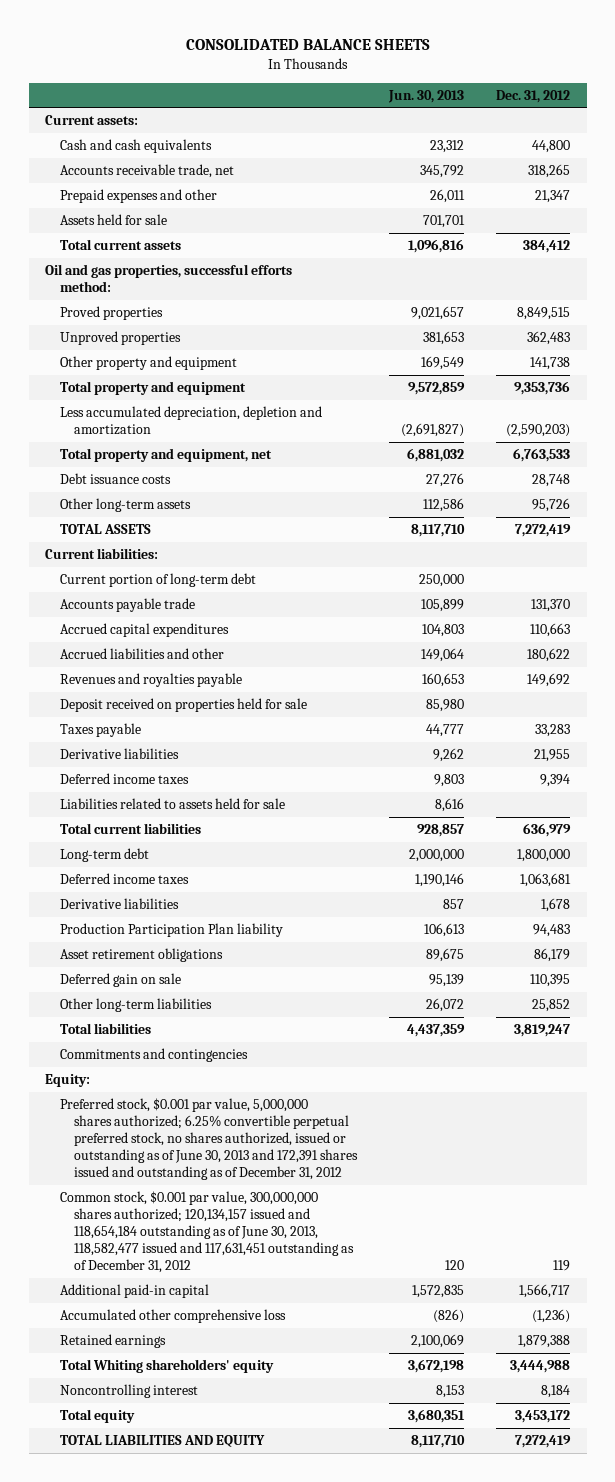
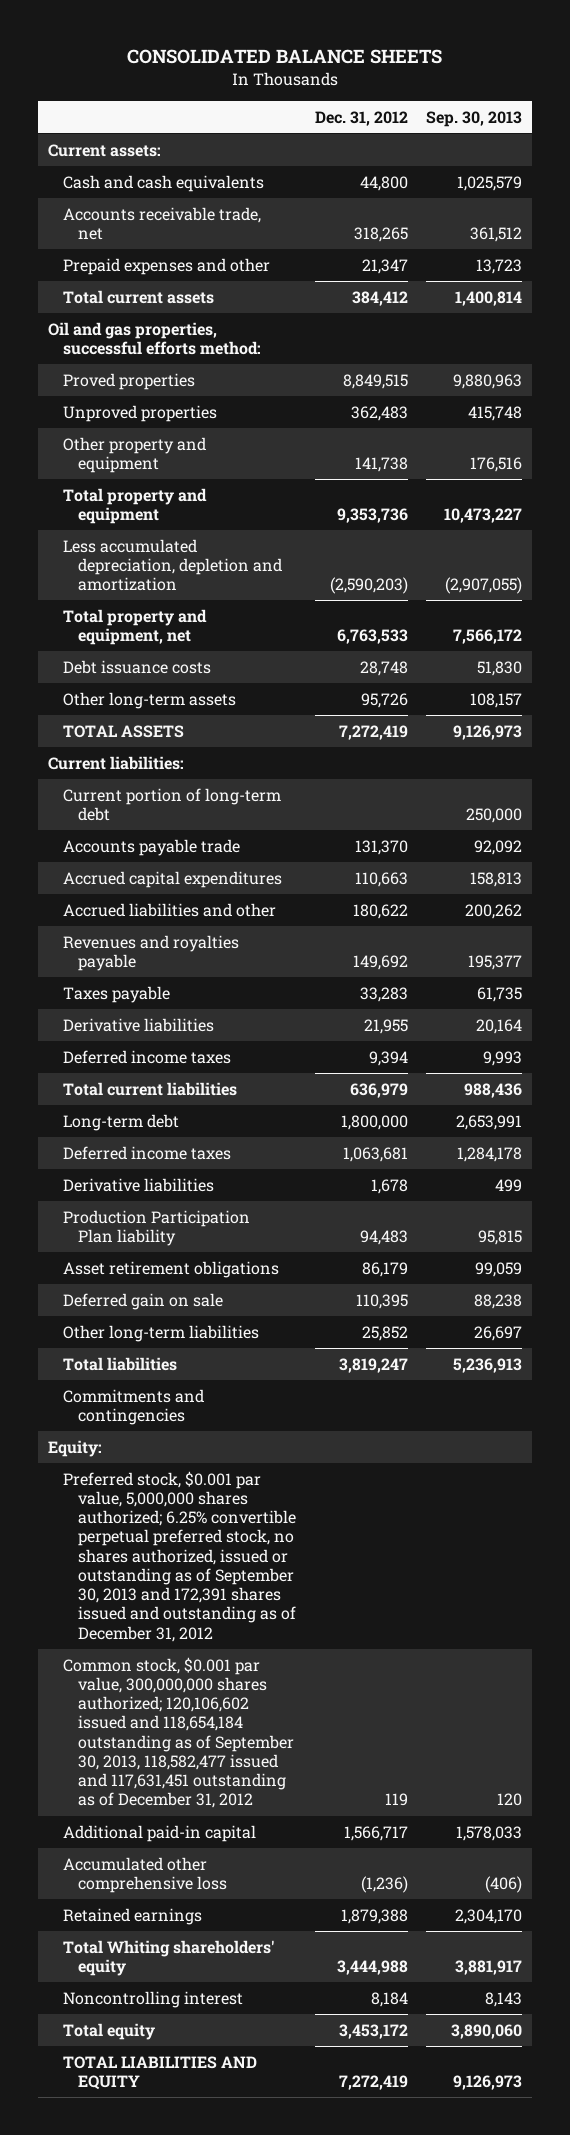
- | Jun. 30, 2013 | Dec. 31, 2012
+ | Dec. 31, 2012 | Sep. 30, 2013
- Assets held for sale | 701,701 |
- Deposit received on properties held for sale | 85,980 |
- Liabilities related to assets held for sale | 8,616 |
- Preferred stock, $0.001 par value, 5,000,000 shares authorized; 6.25% convertible perpetual preferred stock, no shares authorized, issued or outstanding as of June 30, 2013 and 172,391 shares issued and outstanding as of December 31, 2012
- Common stock, $0.001 par value, 300,000,000 shares authorized; 120,134,157 issued and 118,654,184 outstanding as of June 30, 2013, 118,582,477 issued and 117,631,451 outstanding as of December 31, 2012 | 120 | 119
+ Preferred stock, $0.001 par value, 5,000,000 shares authorized; 6.25% convertible perpetual preferred stock, no shares authorized, issued or outstanding as of September 30, 2013 and 172,391 shares issued and outstanding as of December 31, 2012
+ Common stock, $0.001 par value, 300,000,000 shares authorized; 120,106,602 issued and 118,654,184 outstanding as of September 30, 2013, 118,582,477 issued and 117,631,451 outstanding as of December 31, 2012 | 119 | 120

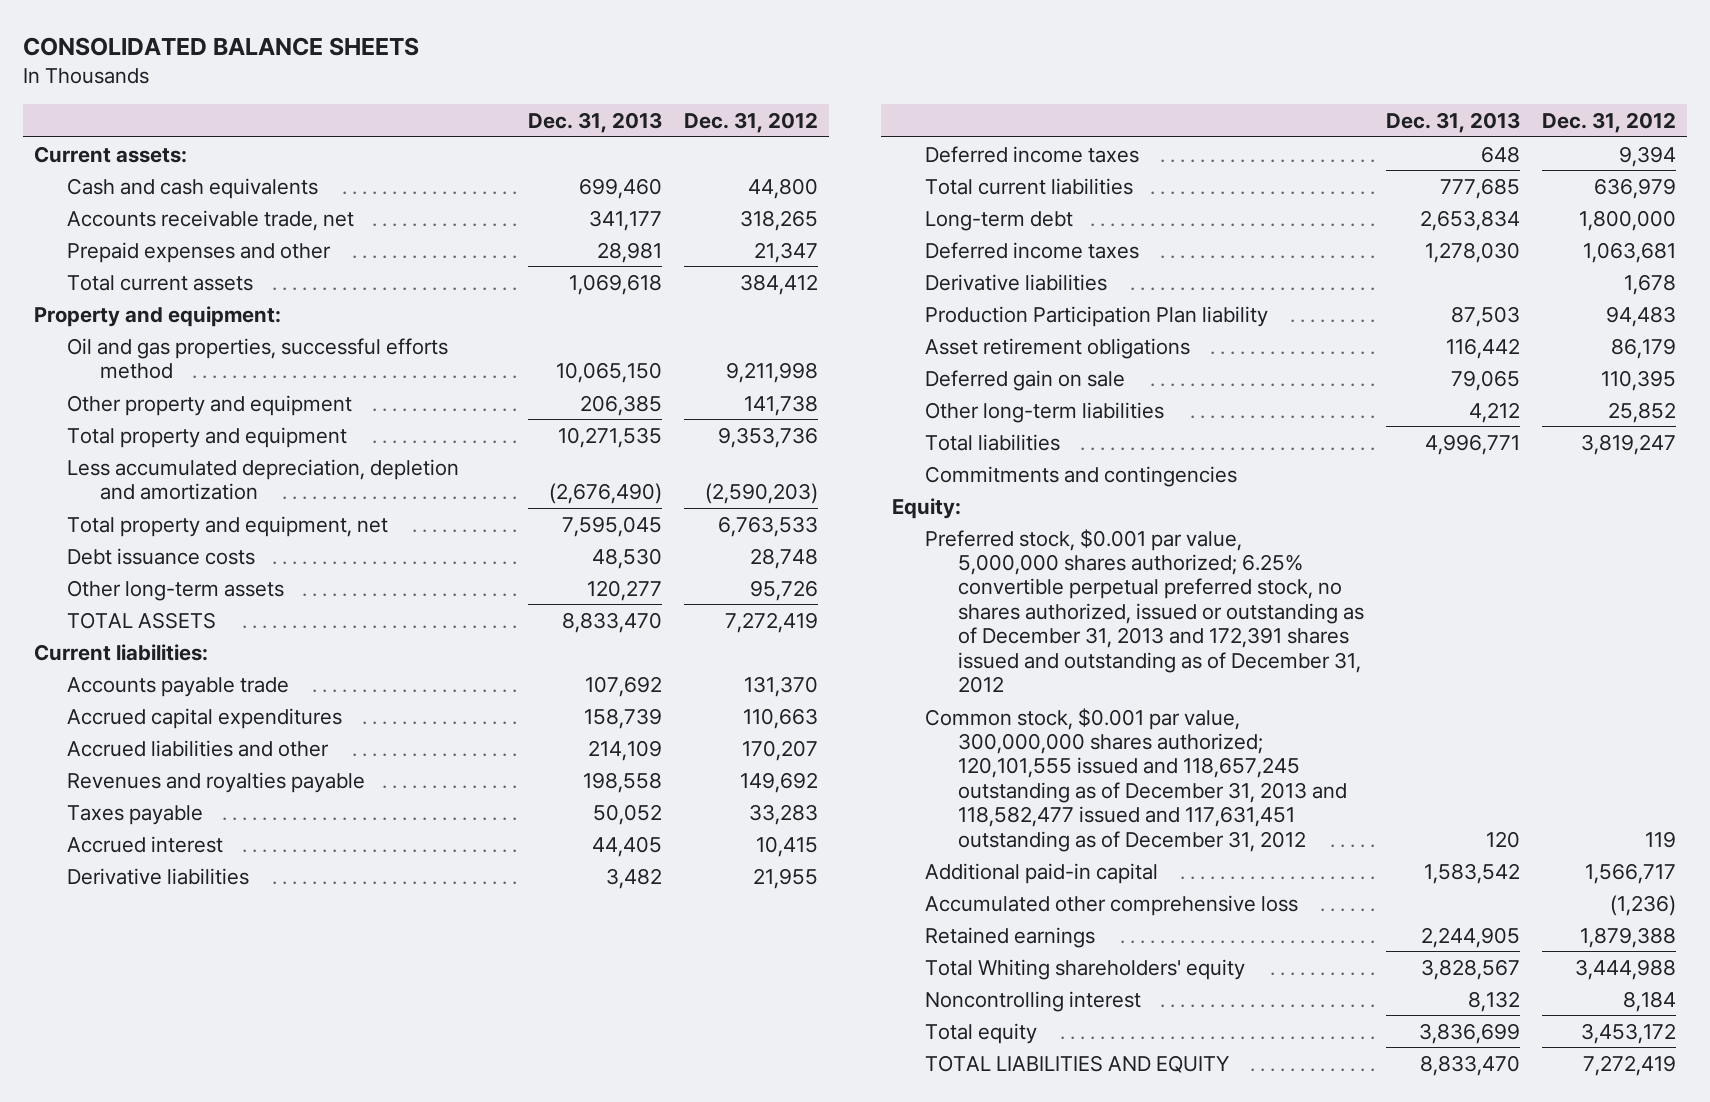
- | Dec. 31, 2012 | Sep. 30, 2013
+ | Dec. 31, 2013 | Dec. 31, 2012
- Oil and gas properties, successful efforts method:
- Proved properties | 8,849,515 | 9,880,963
- Unproved properties | 362,483 | 415,748
+ Property and equipment:
+ Oil and gas properties, successful efforts method | 10,065,150 | 9,211,998
- Current portion of long-term debt | | 250,000
- Accrued liabilities and other | 180,622 | 200,262
+ Accrued liabilities and other | 214,109 | 170,207
+ Accrued interest | 44,405 | 10,415
- Preferred stock, $0.001 par value, 5,000,000 shares authorized; 6.25% convertible perpetual preferred stock, no shares authorized, issued or outstanding as of September 30, 2013 and 172,391 shares issued and outstanding as of December 31, 2012
- Common stock, $0.001 par value, 300,000,000 shares authorized; 120,106,602 issued and 118,654,184 outstanding as of September 30, 2013, 118,582,477 issued and 117,631,451 outstanding as of December 31, 2012 | 119 | 120
+ Preferred stock, $0.001 par value, 5,000,000 shares authorized; 6.25% convertible perpetual preferred stock, no shares authorized, issued or outstanding as of December 31, 2013 and 172,391 shares issued and outstanding as of December 31, 2012
+ Common stock, $0.001 par value, 300,000,000 shares authorized; 120,101,555 issued and 118,657,245 outstanding as of December 31, 2013 and 118,582,477 issued and 117,631,451 outstanding as of December 31, 2012 | 120 | 119

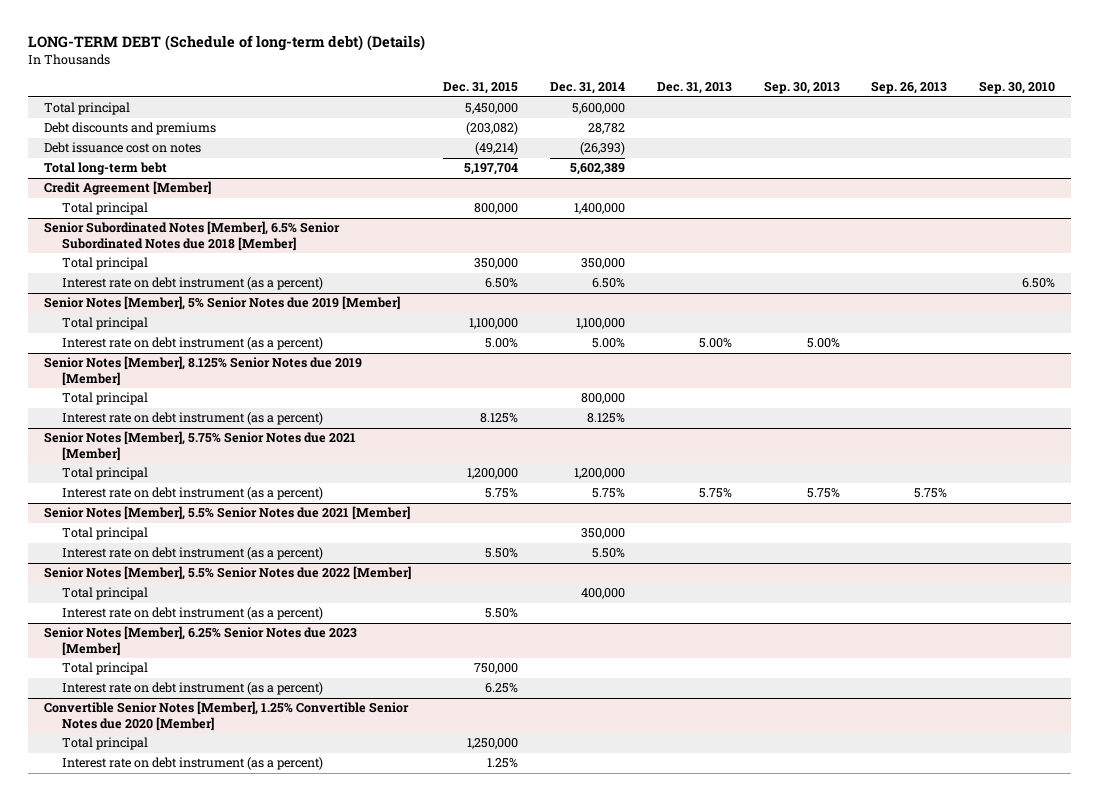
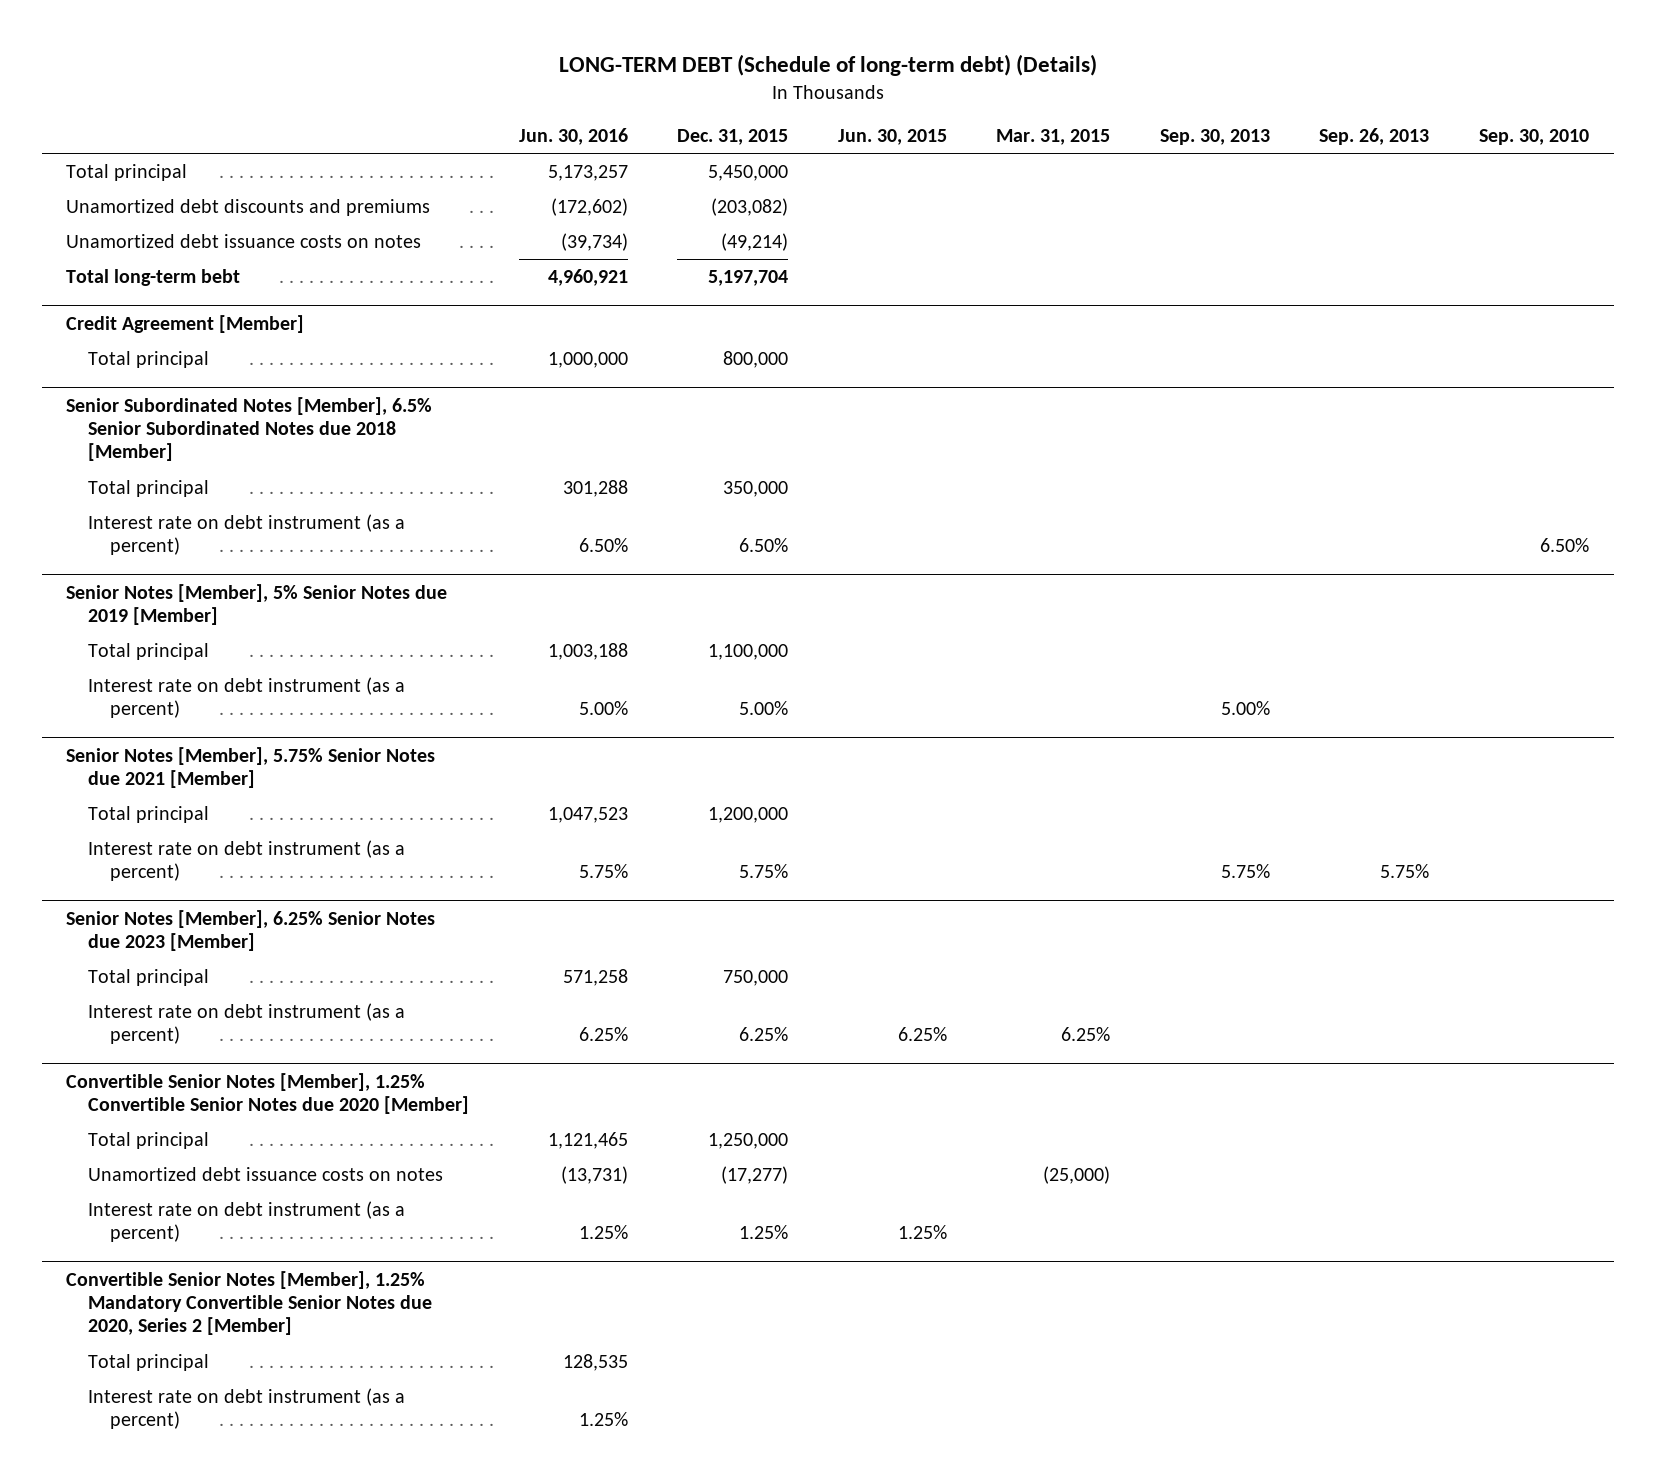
- | Dec. 31, 2015 | Dec. 31, 2014 | Dec. 31, 2013 | Sep. 30, 2013 | Sep. 26, 2013 | Sep. 30, 2010
+ | Jun. 30, 2016 | Dec. 31, 2015 | Jun. 30, 2015 | Mar. 31, 2015 | Sep. 30, 2013 | Sep. 26, 2013 | Sep. 30, 2010
- Debt discounts and premiums | (203,082) | 28,782 | | | |
- Debt issuance cost on notes | (49,214) | (26,393) | | | |
+ Unamortized debt discounts and premiums | (172,602) | (203,082) | | | | |
+ Unamortized debt issuance costs on notes | (39,734) | (49,214) | | | | |
- Senior Notes [Member], 8.125% Senior Notes due 2019 [Member]
- Total principal | | 800,000 | | | |
- Interest rate on debt instrument (as a percent) | 8.125% | 8.125% | | | |
- Senior Notes [Member], 5.5% Senior Notes due 2021 [Member]
- Total principal | | 350,000 | | | |
- Interest rate on debt instrument (as a percent) | 5.50% | 5.50% | | | |
- Senior Notes [Member], 5.5% Senior Notes due 2022 [Member]
- Total principal | | 400,000 | | | |
- Interest rate on debt instrument (as a percent) | 5.50% | | | | |
@ Convertible Senior Notes [Member], 1.25% Convertible Senior Notes due 2020 [Member]
+ Unamortized debt issuance costs on notes | (13,731) | (17,277) | | (25,000) | | |
+ Convertible Senior Notes [Member], 1.25% Mandatory Convertible Senior Notes due 2020, Series 2 [Member]
+ Total principal | 128,535 | | | | | |
+ Interest rate on debt instrument (as a percent) | 1.25% | | | | | |

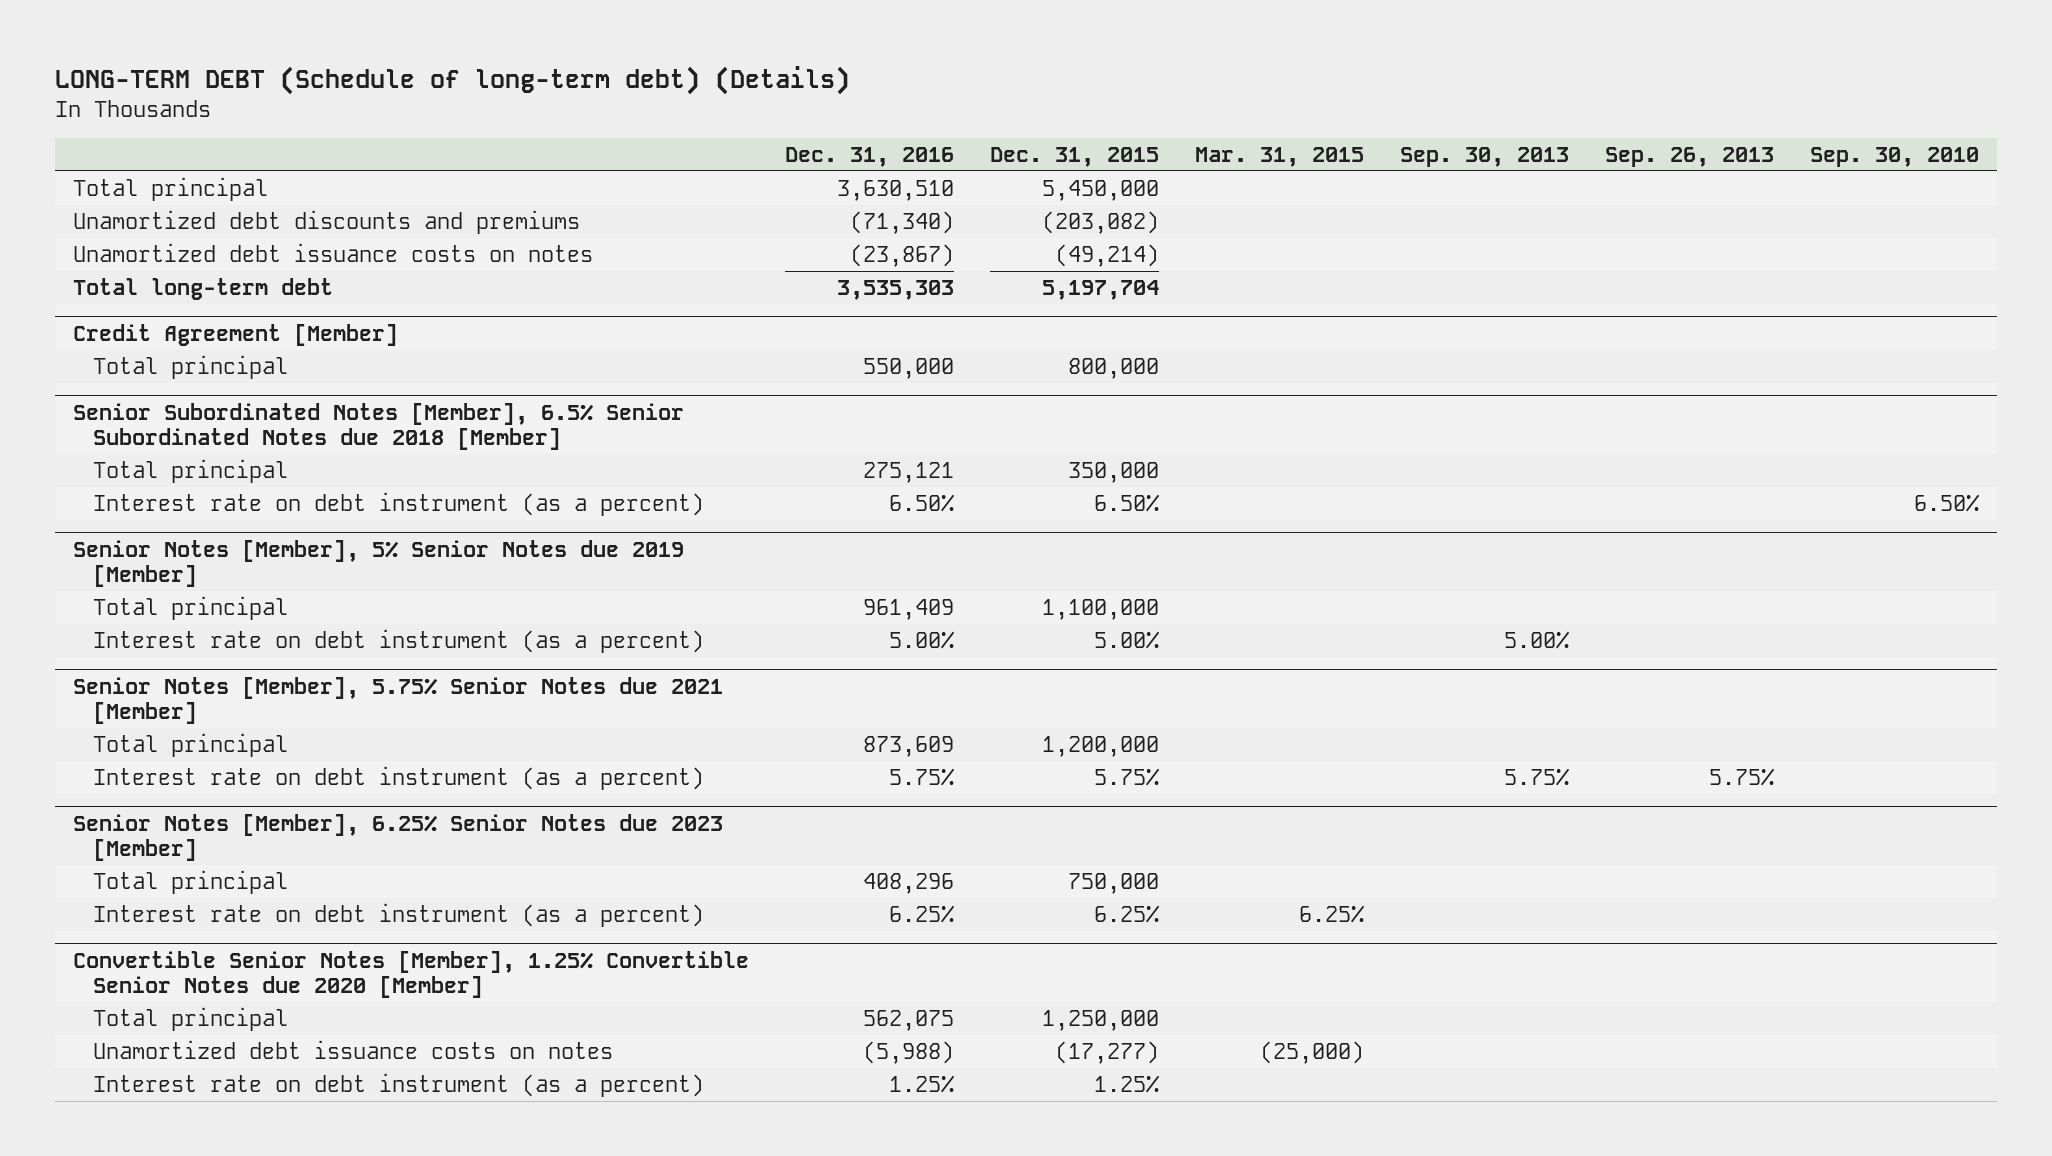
- | Jun. 30, 2016 | Dec. 31, 2015 | Jun. 30, 2015 | Mar. 31, 2015 | Sep. 30, 2013 | Sep. 26, 2013 | Sep. 30, 2010
+ | Dec. 31, 2016 | Dec. 31, 2015 | Mar. 31, 2015 | Sep. 30, 2013 | Sep. 26, 2013 | Sep. 30, 2010
- Total long-term bebt | 4,960,921 | 5,197,704 | | | | |
+ Total long-term debt | 3,535,303 | 5,197,704 | | | |
- Convertible Senior Notes [Member], 1.25% Mandatory Convertible Senior Notes due 2020, Series 2 [Member]
- Total principal | 128,535 | | | | | |
- Interest rate on debt instrument (as a percent) | 1.25% | | | | | |

